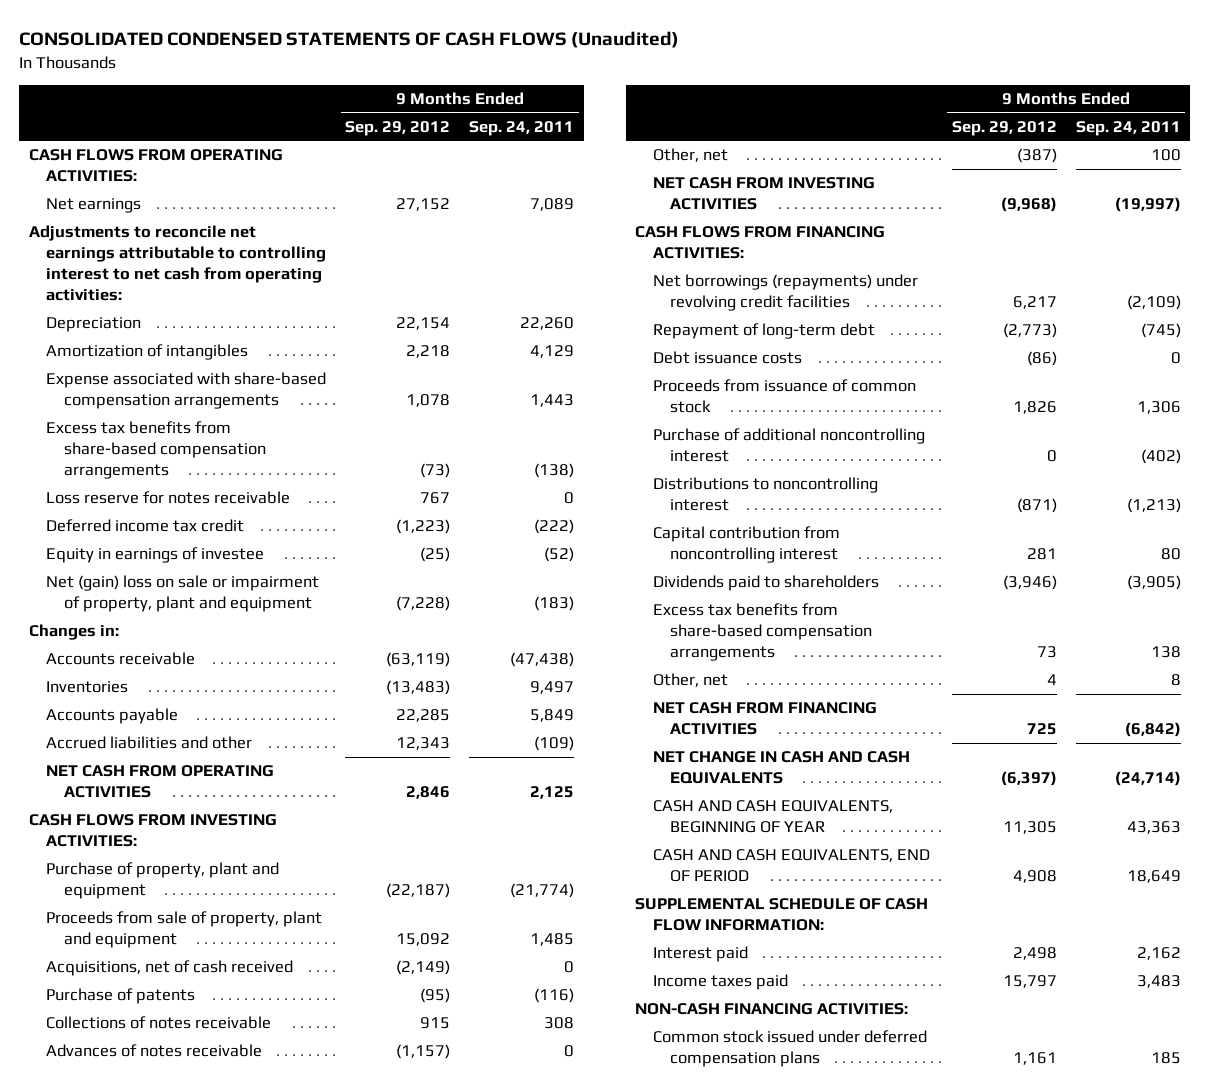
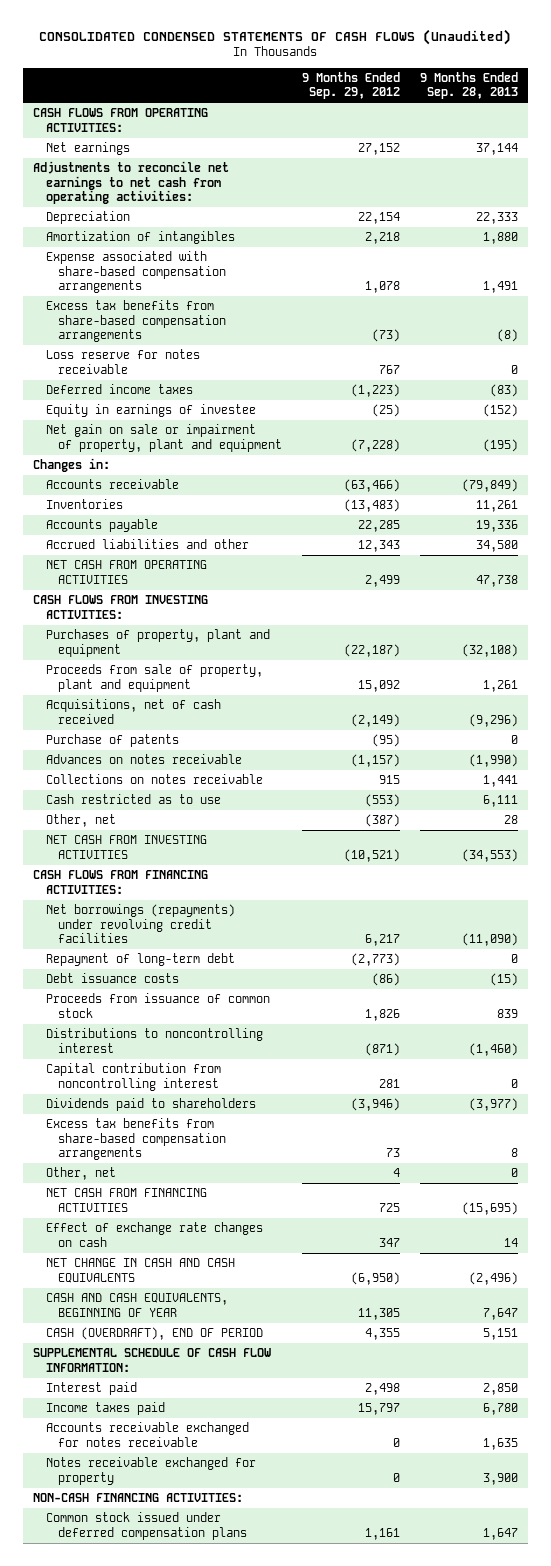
- | 9 Months Ended Sep. 29, 2012 | 9 Months Ended Sep. 24, 2011
+ | 9 Months Ended Sep. 29, 2012 | 9 Months Ended Sep. 28, 2013
- Adjustments to reconcile net earnings attributable to controlling interest to net cash from operating activities:
+ Adjustments to reconcile net earnings to net cash from operating activities:
- Deferred income tax credit | (1,223) | (222)
+ Deferred income taxes | (1,223) | (83)
- Net (gain) loss on sale or impairment of property, plant and equipment | (7,228) | (183)
+ Net gain on sale or impairment of property, plant and equipment | (7,228) | (195)
- Accounts receivable | (63,119) | (47,438)
+ Accounts receivable | (63,466) | (79,849)
- NET CASH FROM OPERATING ACTIVITIES | 2,846 | 2,125
+ NET CASH FROM OPERATING ACTIVITIES | 2,499 | 47,738
- Purchase of property, plant and equipment | (22,187) | (21,774)
+ Purchases of property, plant and equipment | (22,187) | (32,108)
- Collections of notes receivable | 915 | 308
- Advances of notes receivable | (1,157) | 0
+ Advances on notes receivable | (1,157) | (1,990)
+ Collections on notes receivable | 915 | 1,441
+ Cash restricted as to use | (553) | 6,111
- NET CASH FROM INVESTING ACTIVITIES | (9,968) | (19,997)
+ NET CASH FROM INVESTING ACTIVITIES | (10,521) | (34,553)
- Purchase of additional noncontrolling interest | 0 | (402)
- NET CHANGE IN CASH AND CASH EQUIVALENTS | (6,397) | (24,714)
+ Effect of exchange rate changes on cash | 347 | 14
+ NET CHANGE IN CASH AND CASH EQUIVALENTS | (6,950) | (2,496)
- CASH AND CASH EQUIVALENTS, END OF PERIOD | 4,908 | 18,649
+ CASH (OVERDRAFT), END OF PERIOD | 4,355 | 5,151
+ Accounts receivable exchanged for notes receivable | 0 | 1,635
+ Notes receivable exchanged for property | 0 | 3,900

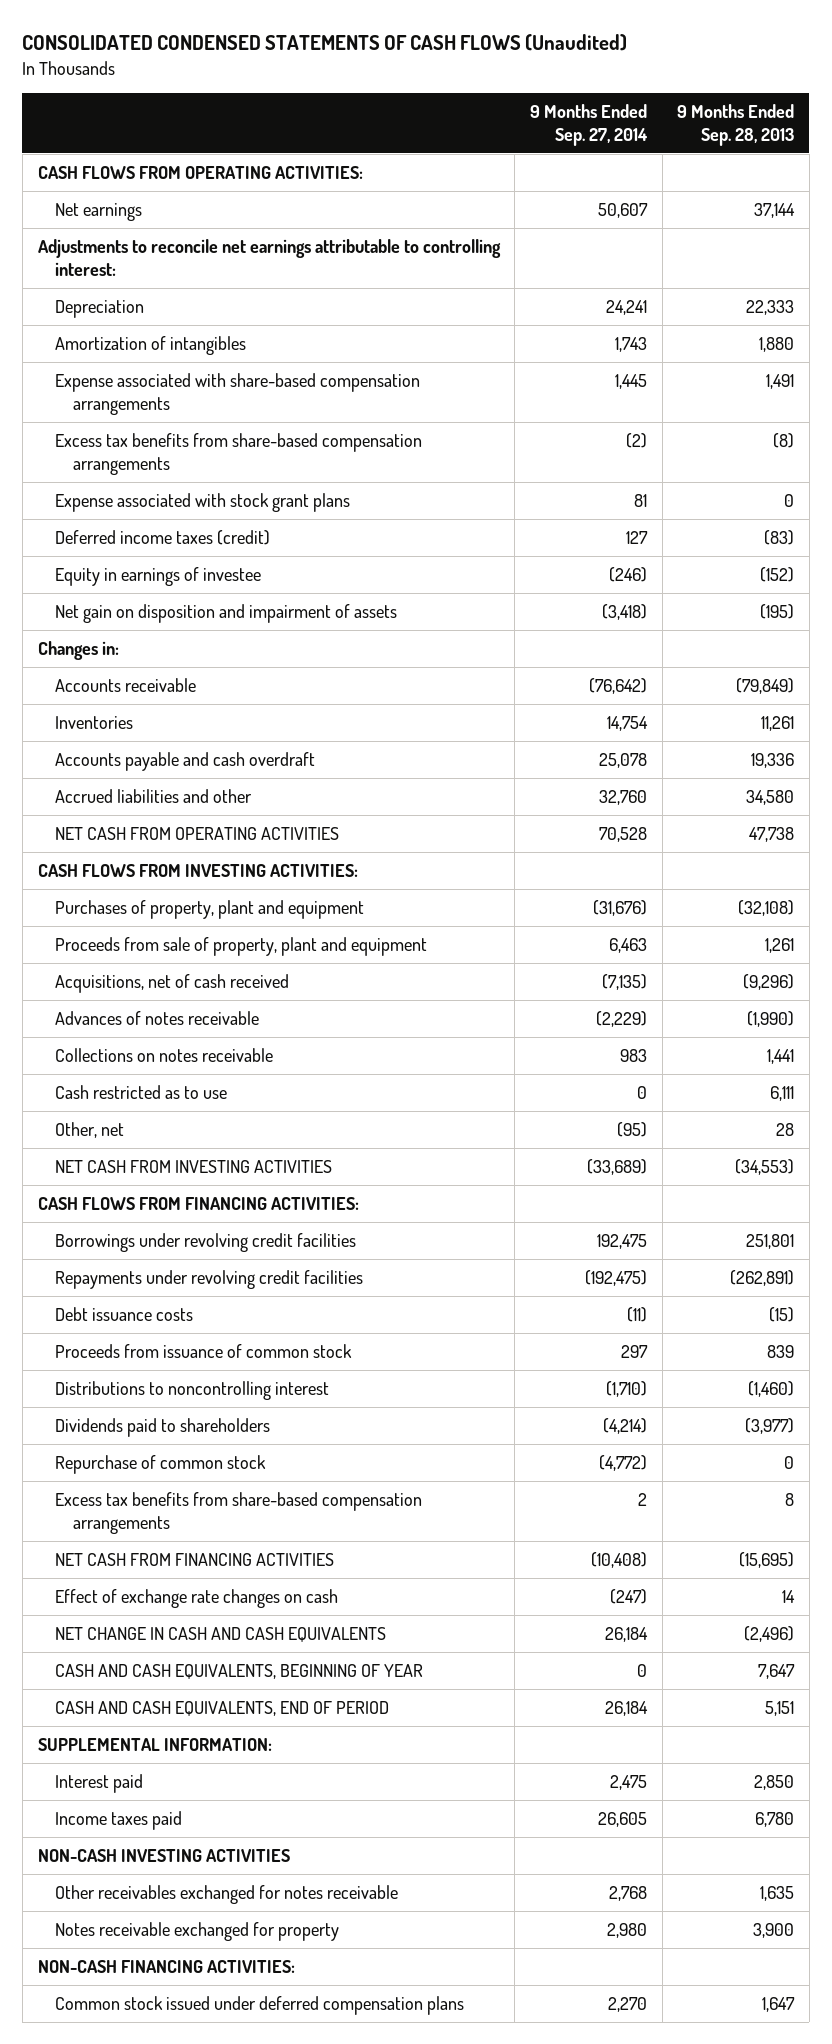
- | 9 Months Ended Sep. 29, 2012 | 9 Months Ended Sep. 28, 2013
+ | 9 Months Ended Sep. 27, 2014 | 9 Months Ended Sep. 28, 2013
- Adjustments to reconcile net earnings to net cash from operating activities:
+ Adjustments to reconcile net earnings attributable to controlling interest:
- Loss reserve for notes receivable | 767 | 0
- Deferred income taxes | (1,223) | (83)
+ Expense associated with stock grant plans | 81 | 0
+ Deferred income taxes (credit) | 127 | (83)
- Net gain on sale or impairment of property, plant and equipment | (7,228) | (195)
+ Net gain on disposition and impairment of assets | (3,418) | (195)
- Accounts payable | 22,285 | 19,336
+ Accounts payable and cash overdraft | 25,078 | 19,336
- Purchase of patents | (95) | 0
- Advances on notes receivable | (1,157) | (1,990)
+ Advances of notes receivable | (2,229) | (1,990)
- Net borrowings (repayments) under revolving credit facilities | 6,217 | (11,090)
- Repayment of long-term debt | (2,773) | 0
+ Borrowings under revolving credit facilities | 192,475 | 251,801
+ Repayments under revolving credit facilities | (192,475) | (262,891)
- Capital contribution from noncontrolling interest | 281 | 0
+ Repurchase of common stock | (4,772) | 0
- Other, net | 4 | 0
- CASH (OVERDRAFT), END OF PERIOD | 4,355 | 5,151
- SUPPLEMENTAL SCHEDULE OF CASH FLOW INFORMATION:
+ CASH AND CASH EQUIVALENTS, END OF PERIOD | 26,184 | 5,151
+ SUPPLEMENTAL INFORMATION:
- Accounts receivable exchanged for notes receivable | 0 | 1,635
+ NON-CASH INVESTING ACTIVITIES
+ Other receivables exchanged for notes receivable | 2,768 | 1,635

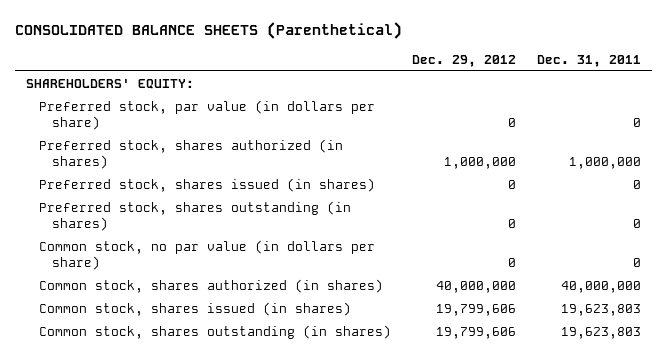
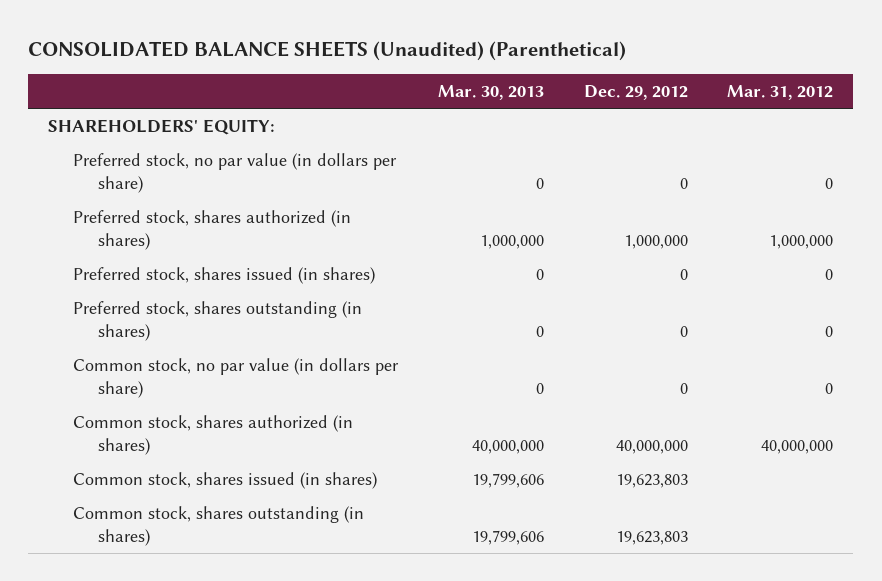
- CONSOLIDATED BALANCE SHEETS (Parenthetical)
+ CONSOLIDATED BALANCE SHEETS (Unaudited) (Parenthetical)
- | Dec. 29, 2012 | Dec. 31, 2011
+ | Mar. 30, 2013 | Dec. 29, 2012 | Mar. 31, 2012
- Preferred stock, par value (in dollars per share) | 0 | 0
+ Preferred stock, no par value (in dollars per share) | 0 | 0 | 0
- Common stock, shares issued (in shares) | 19,799,606 | 19,623,803
- Common stock, shares outstanding (in shares) | 19,799,606 | 19,623,803
+ Common stock, shares issued (in shares) | 19,799,606 | 19,623,803 |
+ Common stock, shares outstanding (in shares) | 19,799,606 | 19,623,803 |

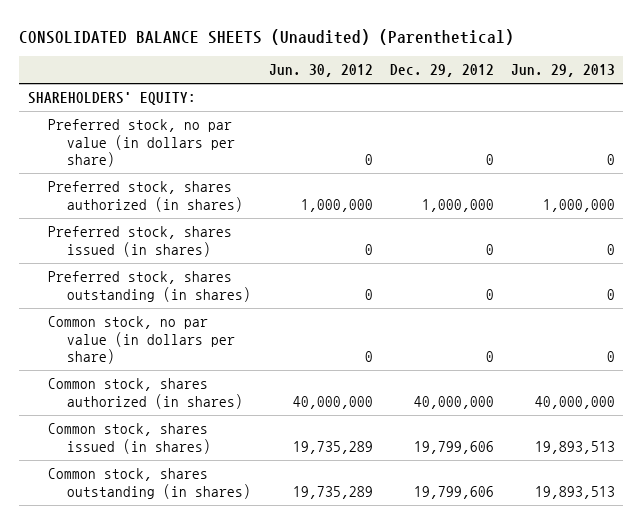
- | Mar. 30, 2013 | Dec. 29, 2012 | Mar. 31, 2012
+ | Jun. 30, 2012 | Dec. 29, 2012 | Jun. 29, 2013
- Common stock, shares issued (in shares) | 19,799,606 | 19,623,803 |
- Common stock, shares outstanding (in shares) | 19,799,606 | 19,623,803 |
+ Common stock, shares issued (in shares) | 19,735,289 | 19,799,606 | 19,893,513
+ Common stock, shares outstanding (in shares) | 19,735,289 | 19,799,606 | 19,893,513

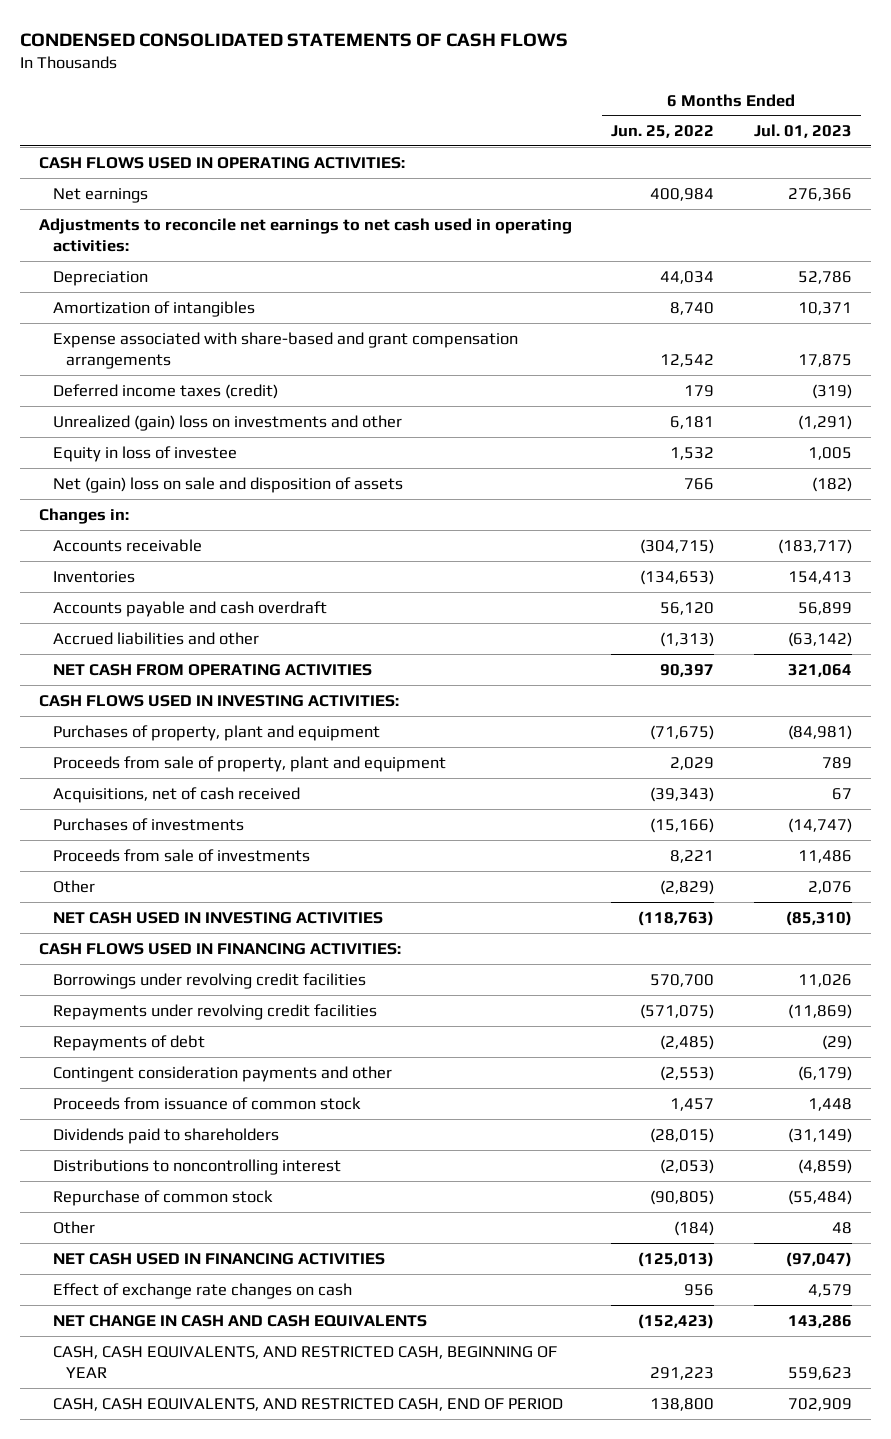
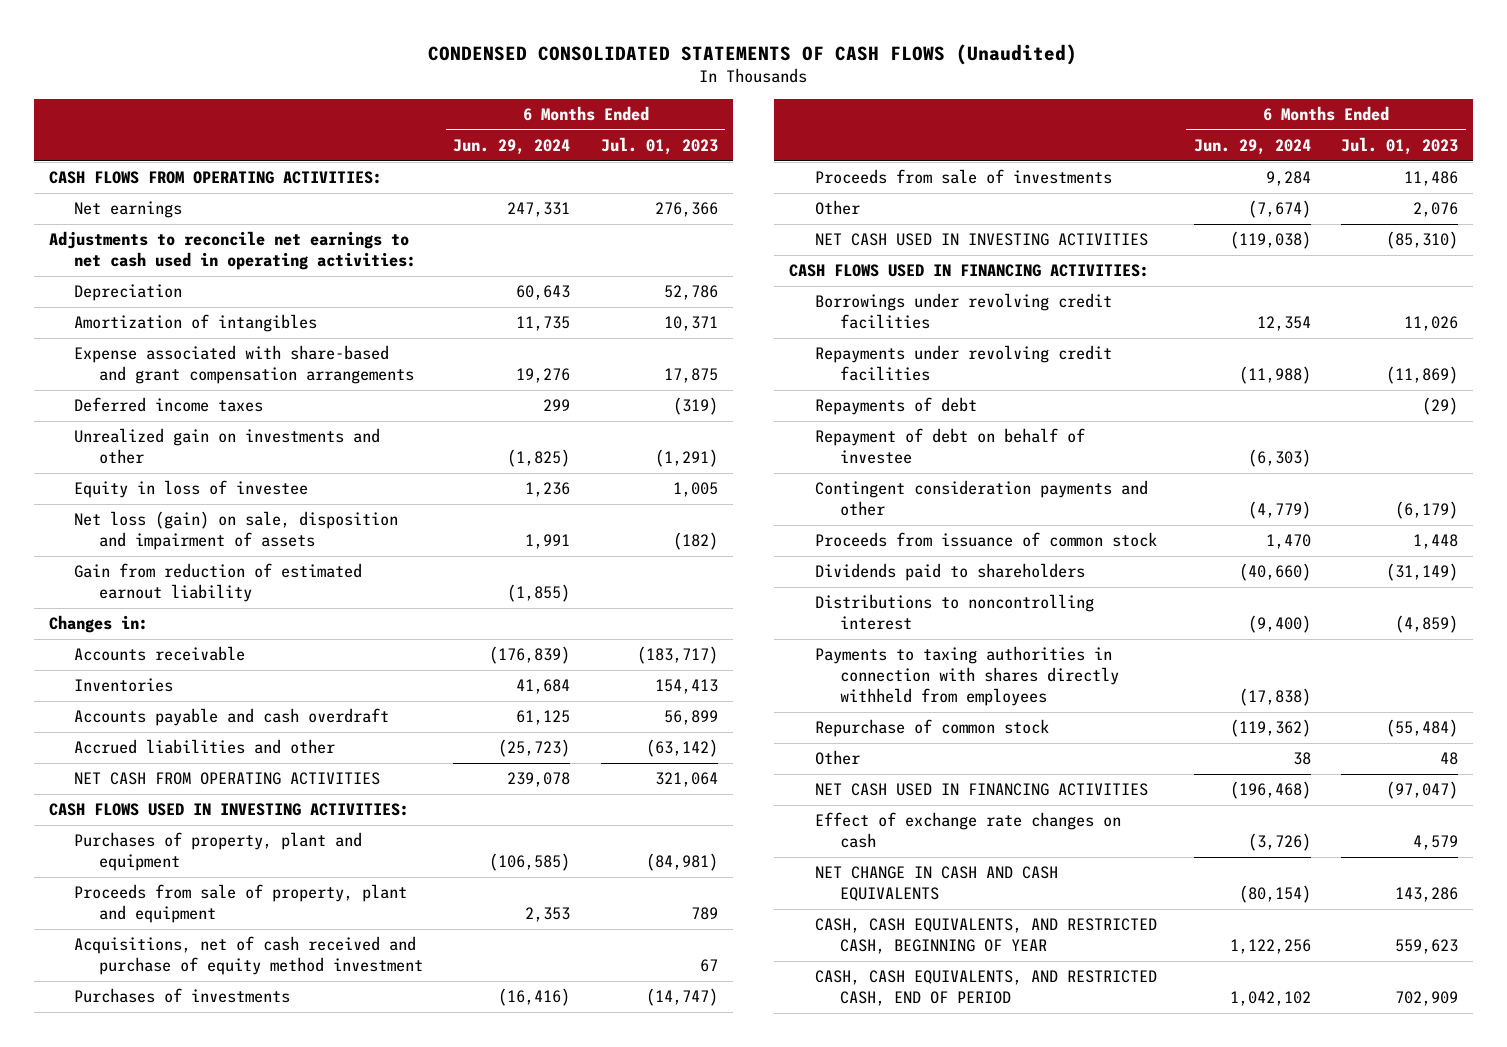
- CONDENSED CONSOLIDATED STATEMENTS OF CASH FLOWS
+ CONDENSED CONSOLIDATED STATEMENTS OF CASH FLOWS (Unaudited)
- | 6 Months Ended Jun. 25, 2022 | 6 Months Ended Jul. 01, 2023
+ | 6 Months Ended Jun. 29, 2024 | 6 Months Ended Jul. 01, 2023
- CASH FLOWS USED IN OPERATING ACTIVITIES:
+ CASH FLOWS FROM OPERATING ACTIVITIES:
- Deferred income taxes (credit) | 179 | (319)
- Unrealized (gain) loss on investments and other | 6,181 | (1,291)
+ Deferred income taxes | 299 | (319)
+ Unrealized gain on investments and other | (1,825) | (1,291)
- Net (gain) loss on sale and disposition of assets | 766 | (182)
+ Net loss (gain) on sale, disposition and impairment of assets | 1,991 | (182)
+ Gain from reduction of estimated earnout liability | (1,855) |
- Acquisitions, net of cash received | (39,343) | 67
+ Acquisitions, net of cash received and purchase of equity method investment | | 67
+ Repayment of debt on behalf of investee | (6,303) |
+ Payments to taxing authorities in connection with shares directly withheld from employees | (17,838) |

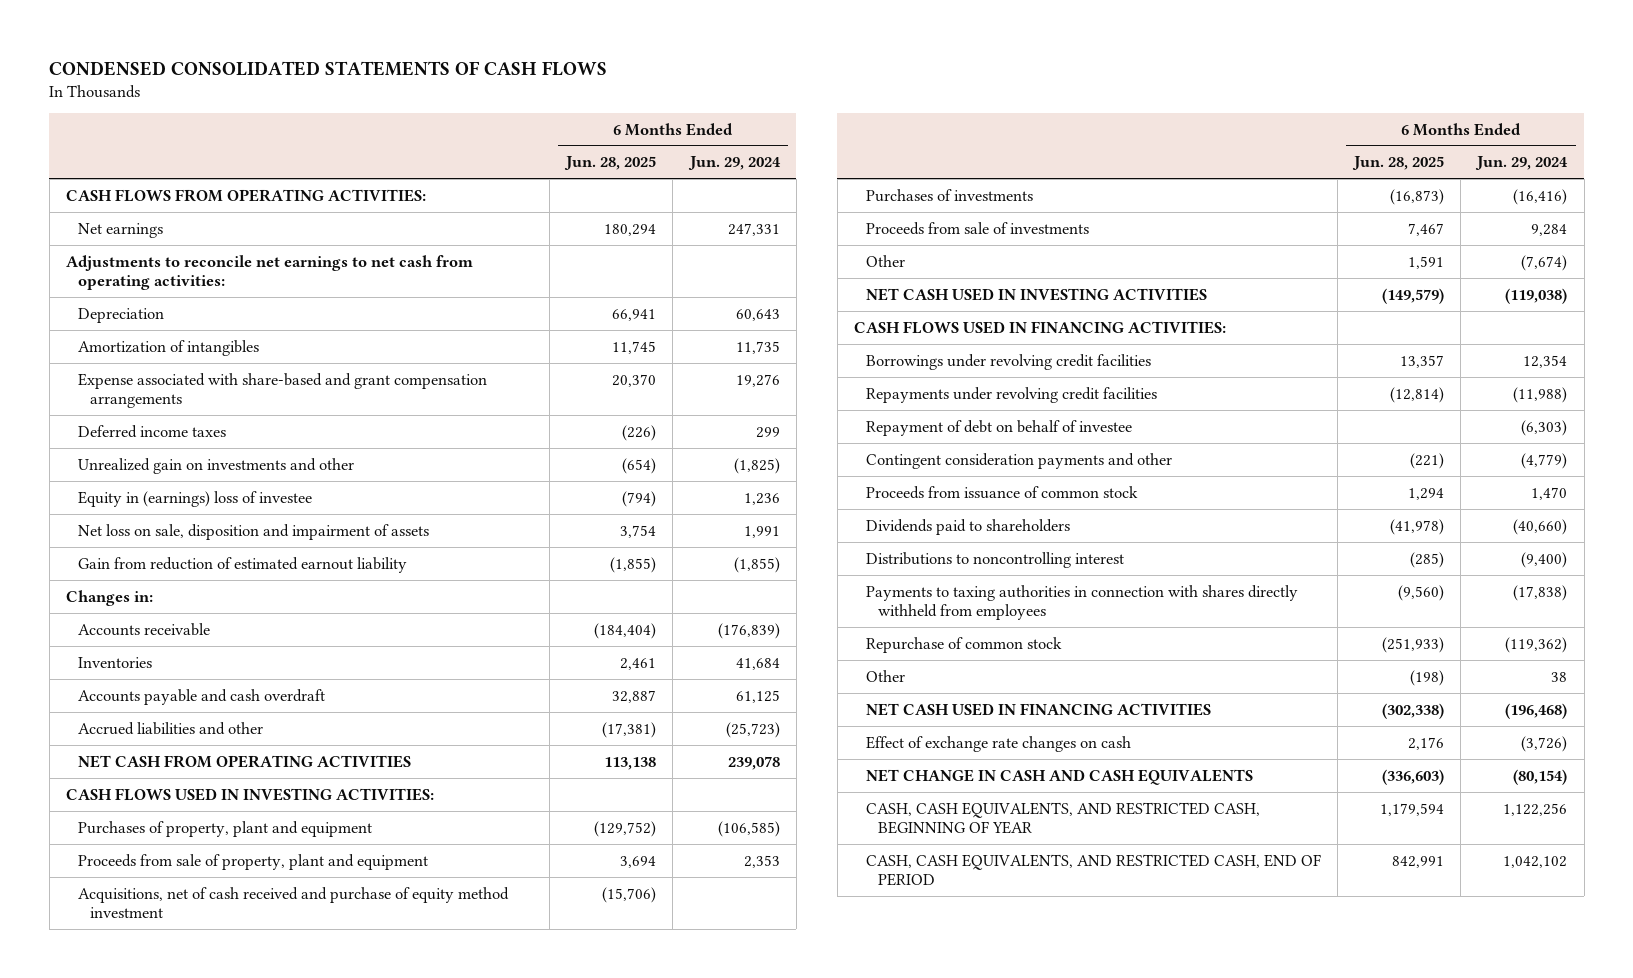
- CONDENSED CONSOLIDATED STATEMENTS OF CASH FLOWS (Unaudited)
+ CONDENSED CONSOLIDATED STATEMENTS OF CASH FLOWS
- | 6 Months Ended Jun. 29, 2024 | 6 Months Ended Jul. 01, 2023
+ | 6 Months Ended Jun. 28, 2025 | 6 Months Ended Jun. 29, 2024
- Adjustments to reconcile net earnings to net cash used in operating activities:
+ Adjustments to reconcile net earnings to net cash from operating activities:
- Equity in loss of investee | 1,236 | 1,005
- Net loss (gain) on sale, disposition and impairment of assets | 1,991 | (182)
+ Equity in (earnings) loss of investee | (794) | 1,236
+ Net loss on sale, disposition and impairment of assets | 3,754 | 1,991
- Repayments of debt | | (29)

